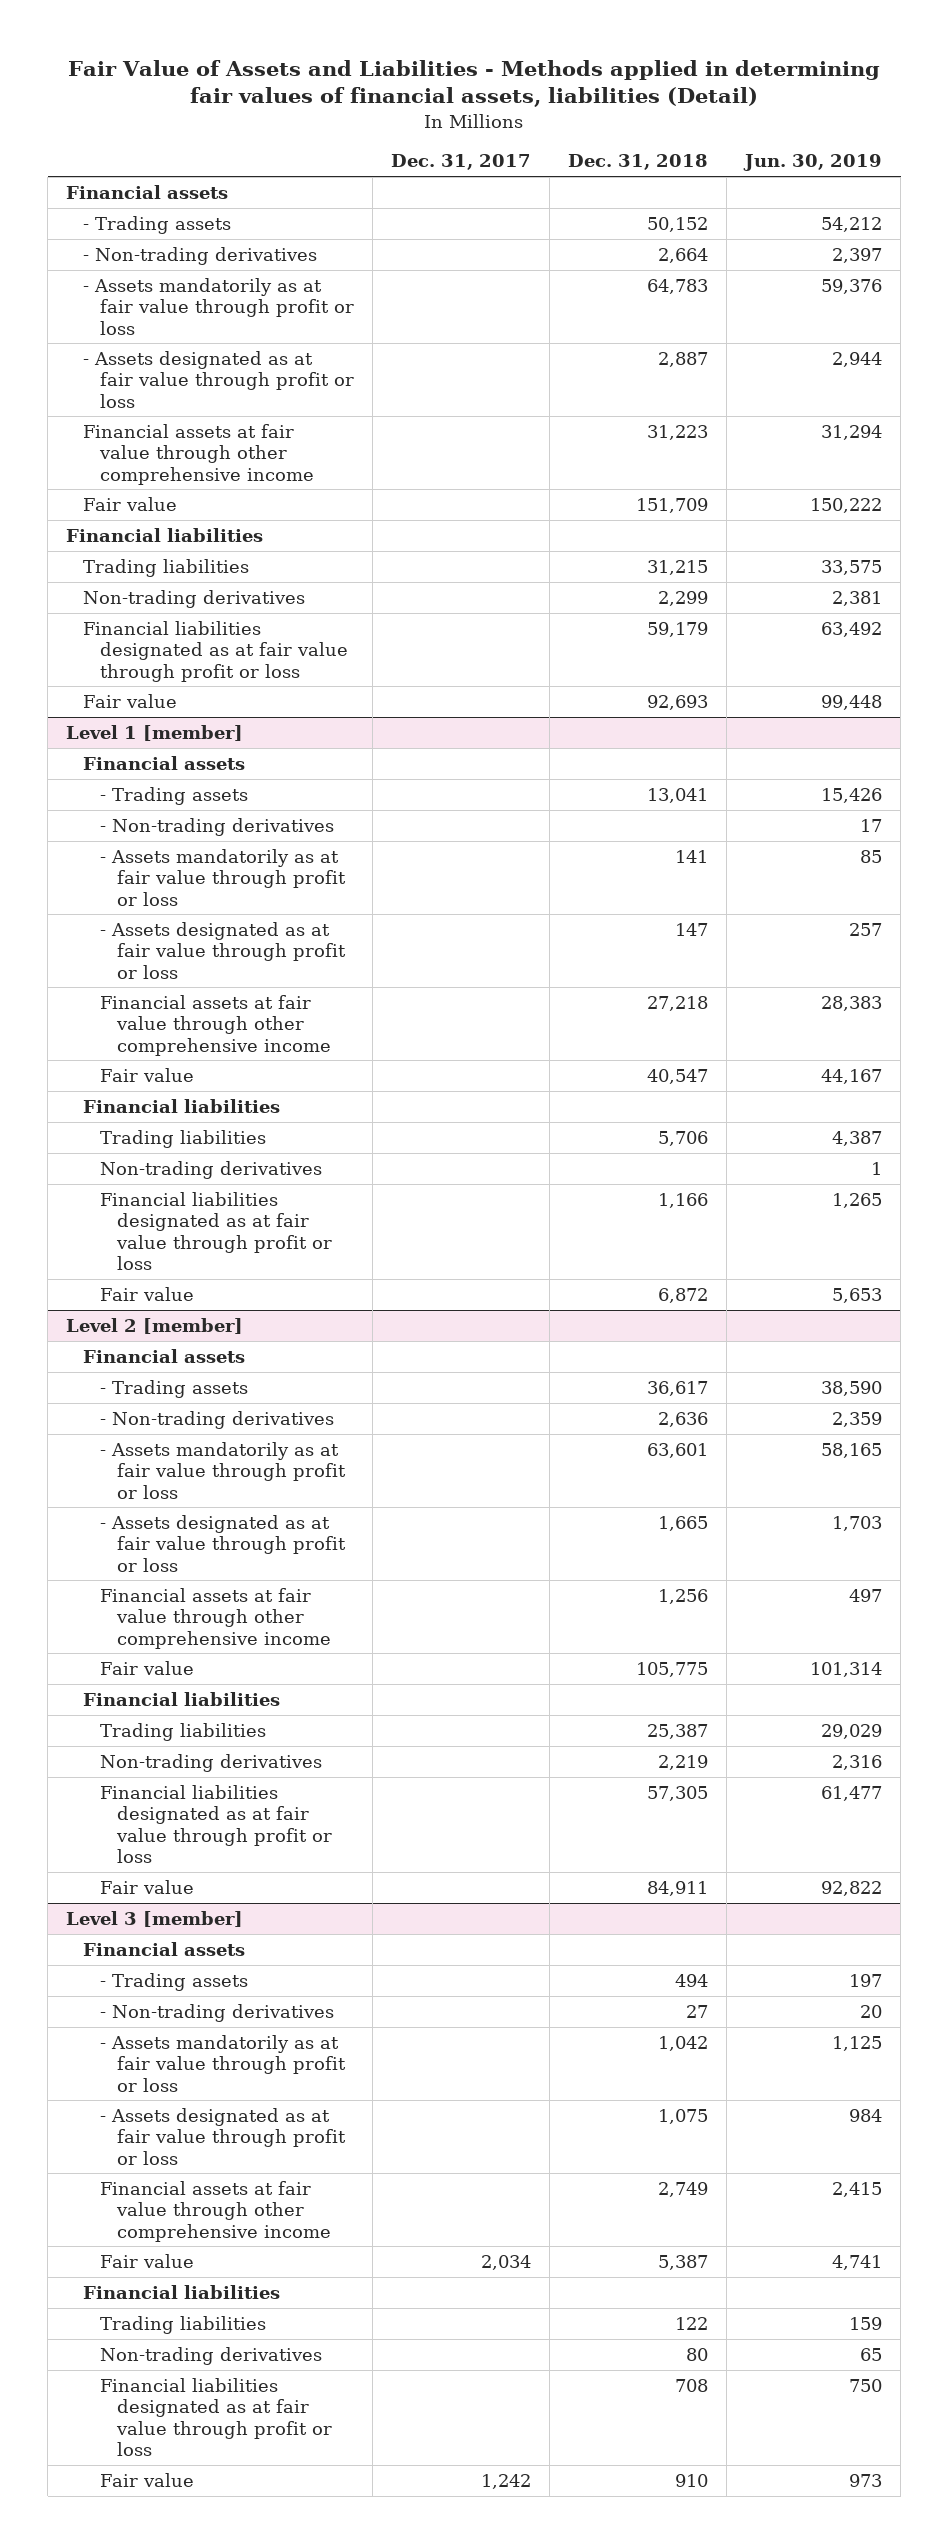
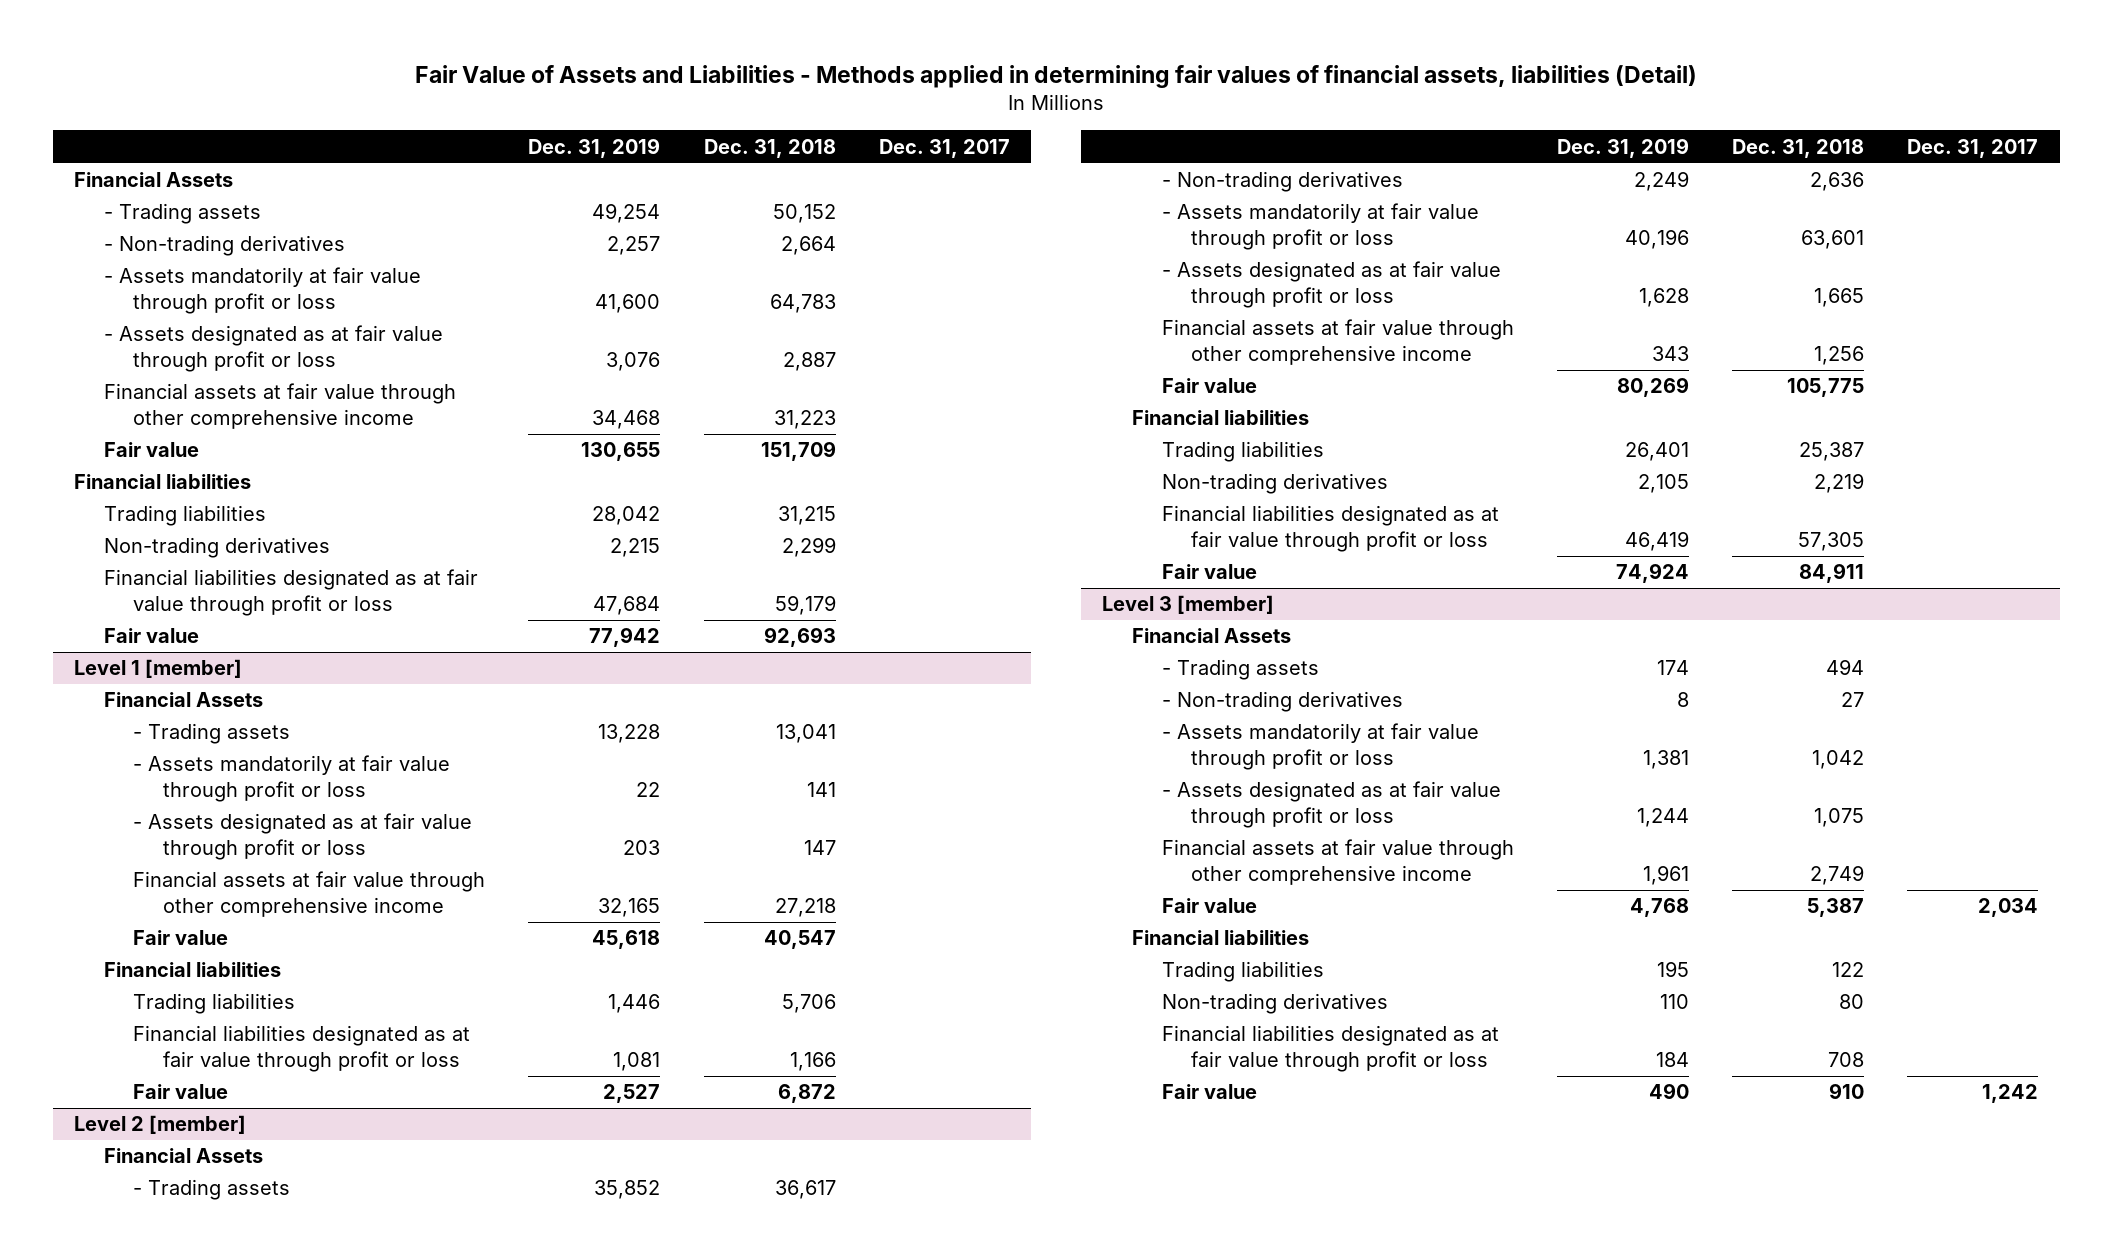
- | Dec. 31, 2017 | Dec. 31, 2018 | Jun. 30, 2019
+ | Dec. 31, 2019 | Dec. 31, 2018 | Dec. 31, 2017
- Financial assets
+ Financial Assets
- - Assets mandatorily as at fair value through profit or loss | | 64,783 | 59,376
+ - Assets mandatorily at fair value through profit or loss | 41,600 | 64,783 |
@ Level 1 [member]
- Financial assets
+ Financial Assets
- - Non-trading derivatives | | | 17
- - Assets mandatorily as at fair value through profit or loss | | 141 | 85
+ - Assets mandatorily at fair value through profit or loss | 22 | 141 |
- Non-trading derivatives | | | 1
@ Level 2 [member]
- Financial assets
+ Financial Assets
- - Assets mandatorily as at fair value through profit or loss | | 63,601 | 58,165
+ - Assets mandatorily at fair value through profit or loss | 40,196 | 63,601 |
@ Level 3 [member]
- Financial assets
+ Financial Assets
- - Assets mandatorily as at fair value through profit or loss | | 1,042 | 1,125
+ - Assets mandatorily at fair value through profit or loss | 1,381 | 1,042 |

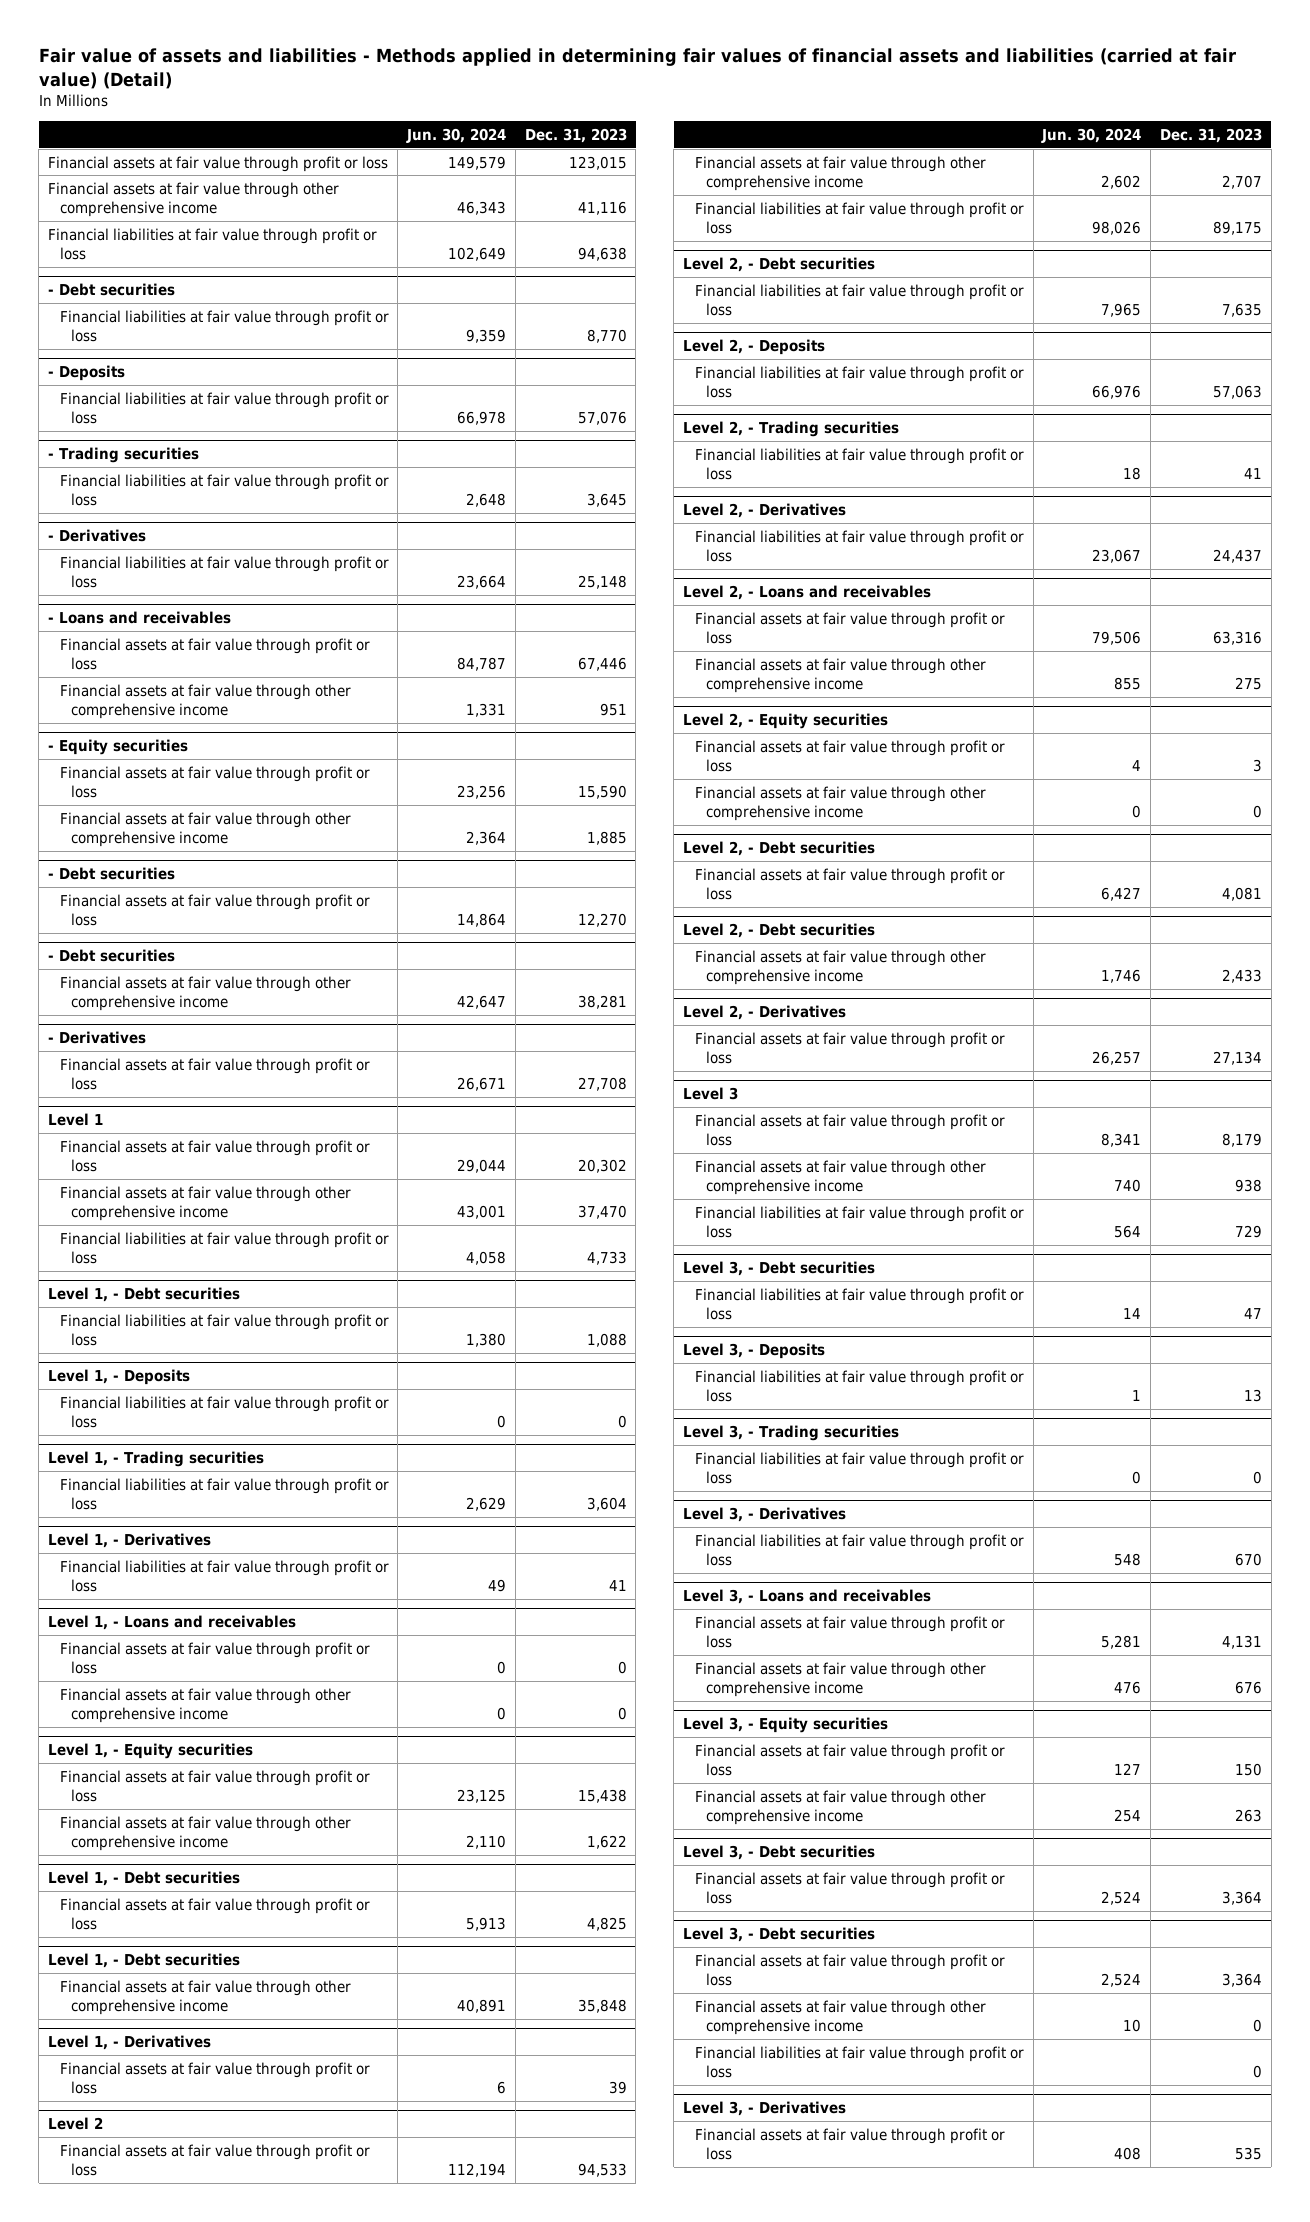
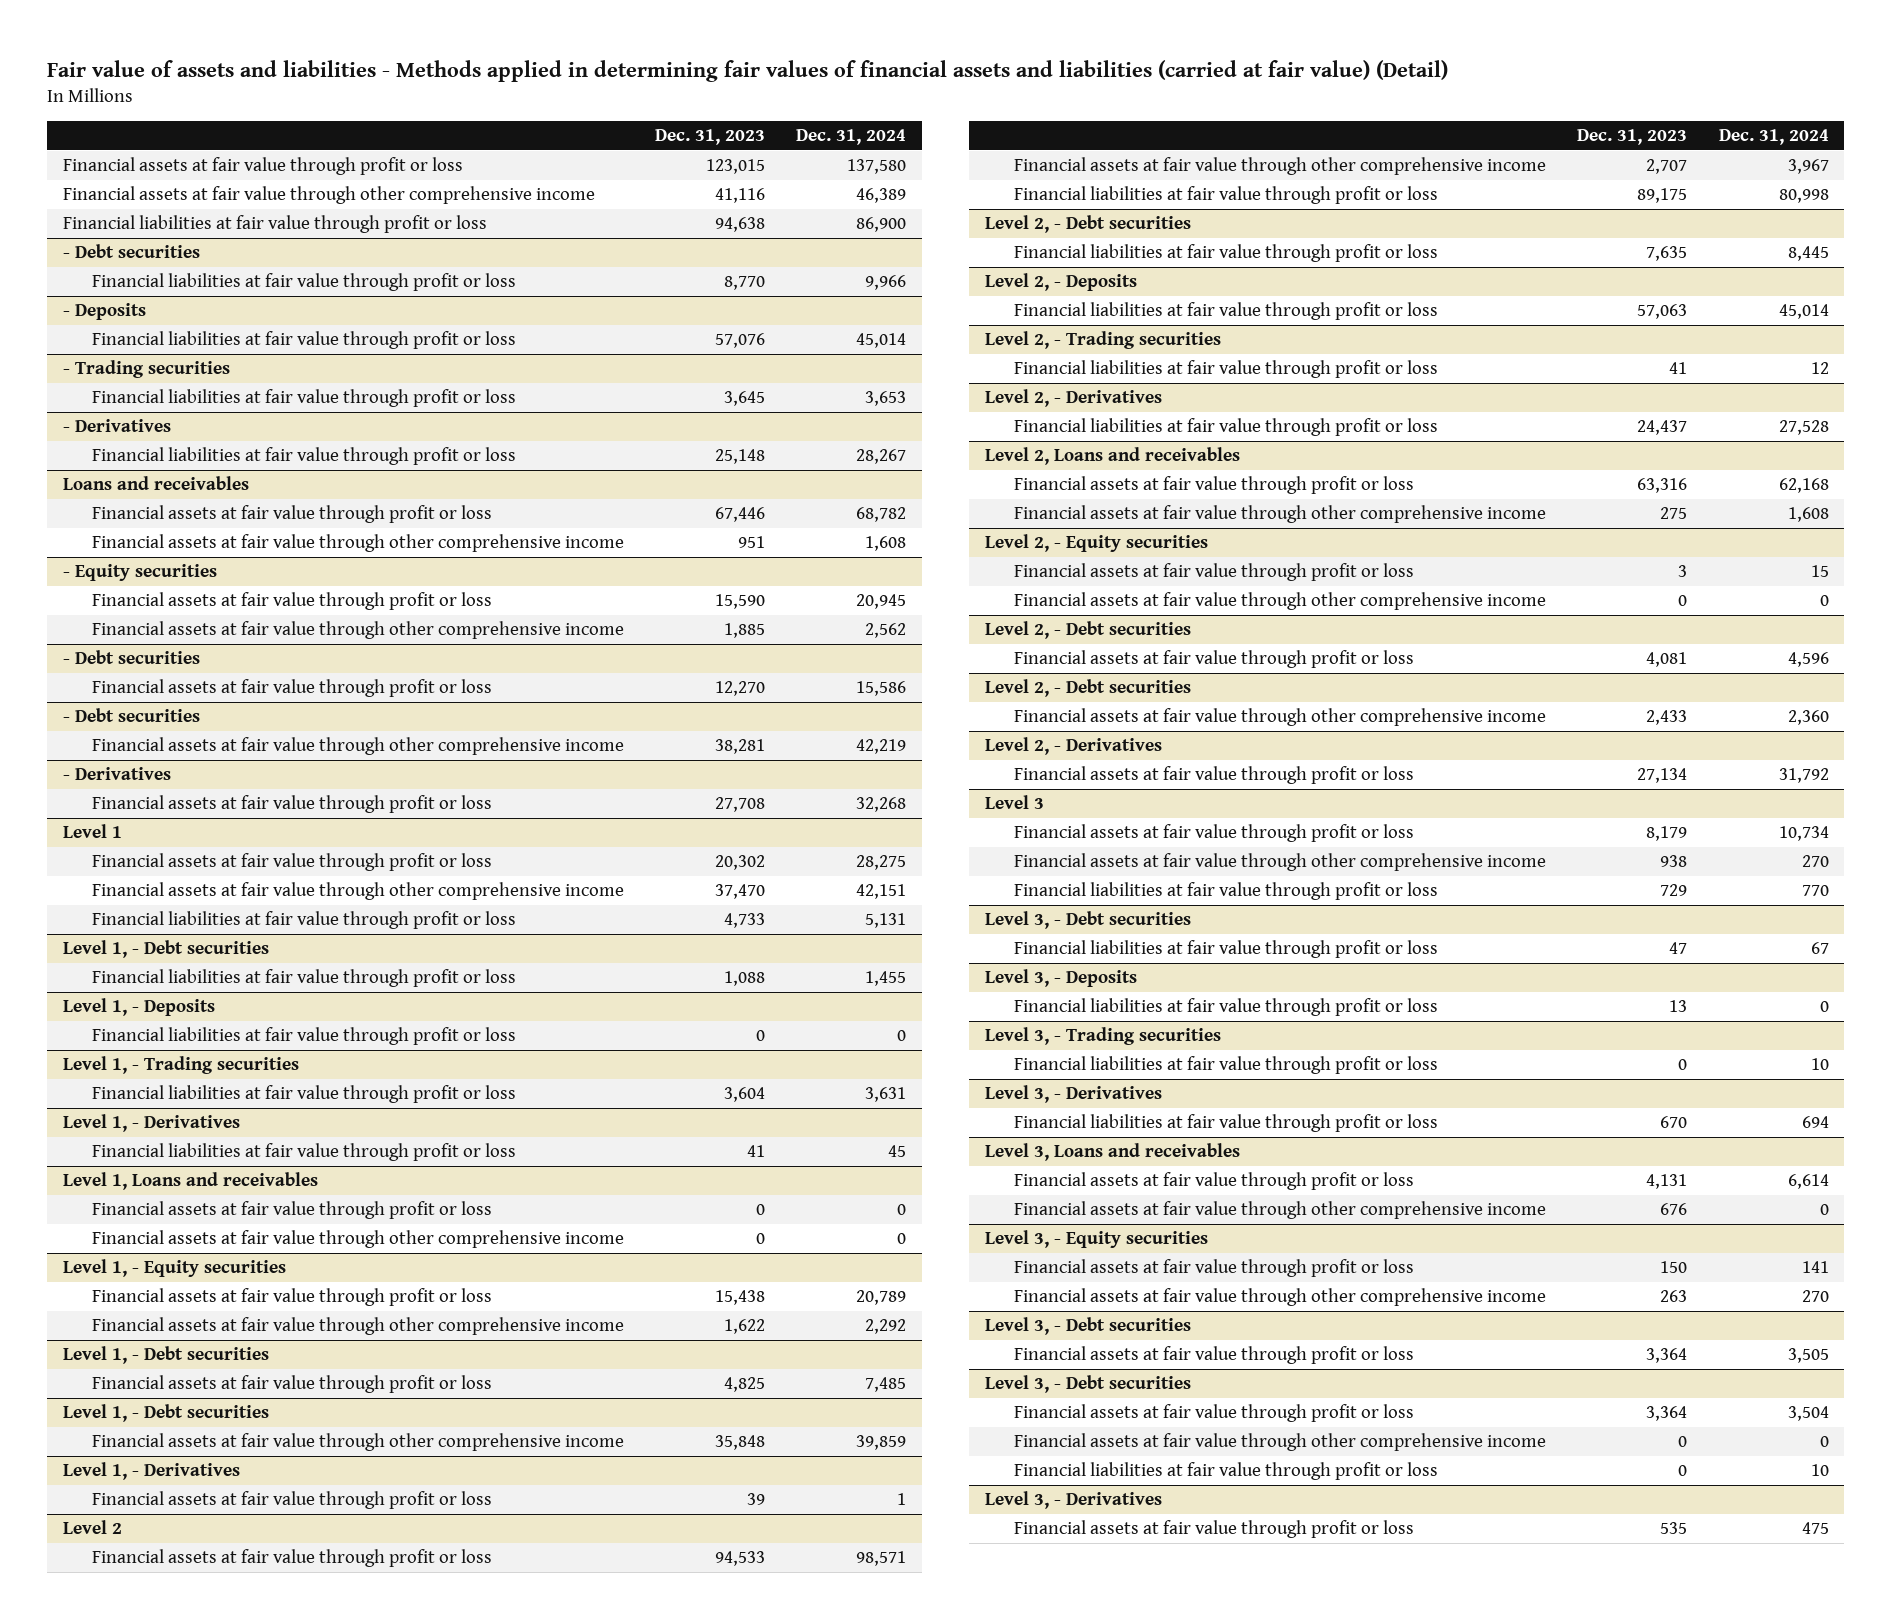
- | Jun. 30, 2024 | Dec. 31, 2023
+ | Dec. 31, 2023 | Dec. 31, 2024
- - Loans and receivables
+ Loans and receivables
- Level 1, - Loans and receivables
+ Level 1, Loans and receivables
- Level 2, - Loans and receivables
+ Level 2, Loans and receivables
- Level 3, - Loans and receivables
+ Level 3, Loans and receivables

